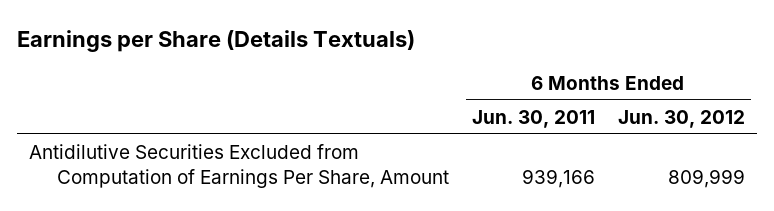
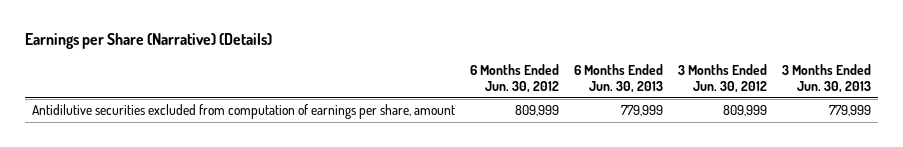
- Earnings per Share (Details Textuals)
+ Earnings per Share (Narrative) (Details)
- | 6 Months Ended Jun. 30, 2011 | 6 Months Ended Jun. 30, 2012
+ | 6 Months Ended Jun. 30, 2012 | 6 Months Ended Jun. 30, 2013 | 3 Months Ended Jun. 30, 2012 | 3 Months Ended Jun. 30, 2013
- Antidilutive Securities Excluded from Computation of Earnings Per Share, Amount | 939,166 | 809,999
+ Antidilutive securities excluded from computation of earnings per share, amount | 809,999 | 779,999 | 809,999 | 779,999

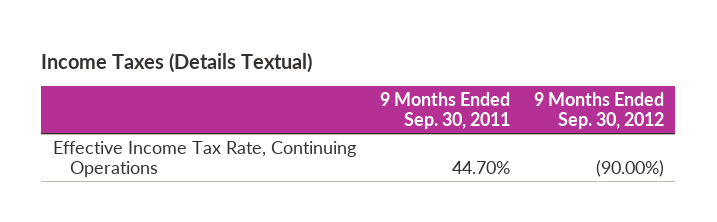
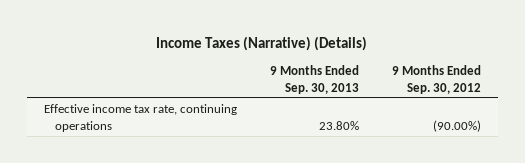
- Income Taxes (Details Textual)
+ Income Taxes (Narrative) (Details)
- | 9 Months Ended Sep. 30, 2011 | 9 Months Ended Sep. 30, 2012
+ | 9 Months Ended Sep. 30, 2013 | 9 Months Ended Sep. 30, 2012
- Effective Income Tax Rate, Continuing Operations | 44.70% | (90.00%)
+ Effective income tax rate, continuing operations | 23.80% | (90.00%)

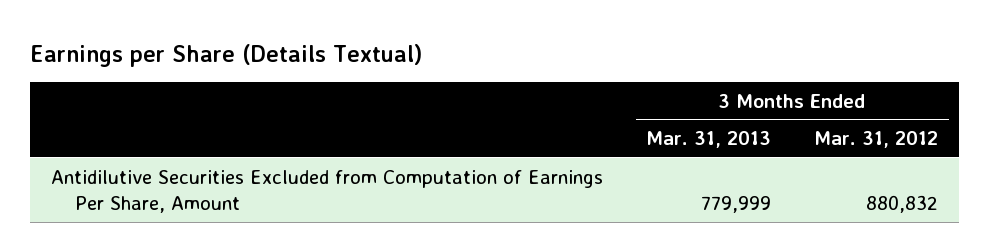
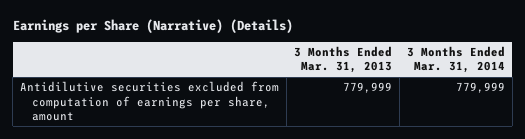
- Earnings per Share (Details Textual)
+ Earnings per Share (Narrative) (Details)
- | 3 Months Ended Mar. 31, 2013 | 3 Months Ended Mar. 31, 2012
+ | 3 Months Ended Mar. 31, 2013 | 3 Months Ended Mar. 31, 2014
- Antidilutive Securities Excluded from Computation of Earnings Per Share, Amount | 779,999 | 880,832
+ Antidilutive securities excluded from computation of earnings per share, amount | 779,999 | 779,999

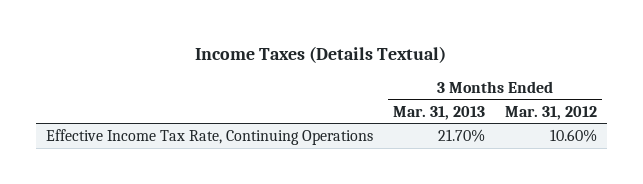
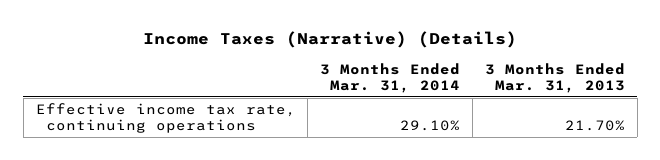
- Income Taxes (Details Textual)
+ Income Taxes (Narrative) (Details)
- | 3 Months Ended Mar. 31, 2013 | 3 Months Ended Mar. 31, 2012
+ | 3 Months Ended Mar. 31, 2014 | 3 Months Ended Mar. 31, 2013
- Effective Income Tax Rate, Continuing Operations | 21.70% | 10.60%
+ Effective income tax rate, continuing operations | 29.10% | 21.70%

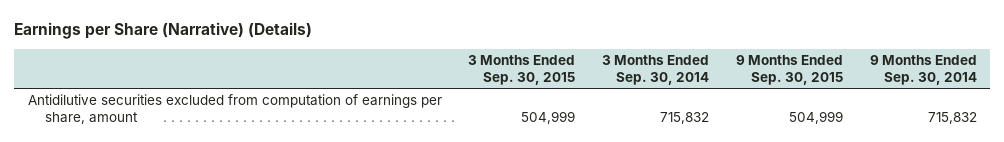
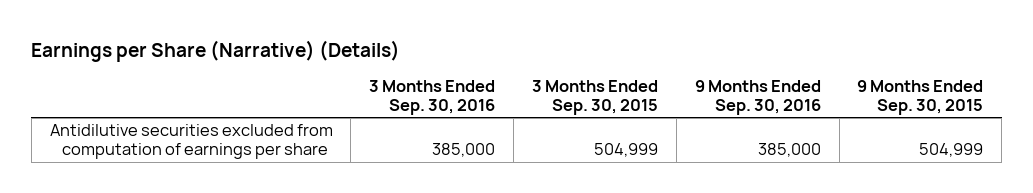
- | 3 Months Ended Sep. 30, 2015 | 3 Months Ended Sep. 30, 2014 | 9 Months Ended Sep. 30, 2015 | 9 Months Ended Sep. 30, 2014
+ | 3 Months Ended Sep. 30, 2016 | 3 Months Ended Sep. 30, 2015 | 9 Months Ended Sep. 30, 2016 | 9 Months Ended Sep. 30, 2015
- Antidilutive securities excluded from computation of earnings per share, amount | 504,999 | 715,832 | 504,999 | 715,832
+ Antidilutive securities excluded from computation of earnings per share | 385,000 | 504,999 | 385,000 | 504,999

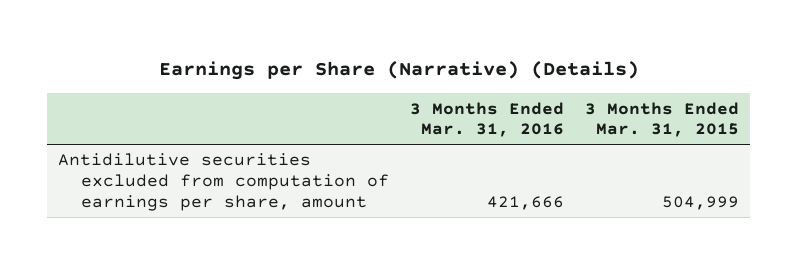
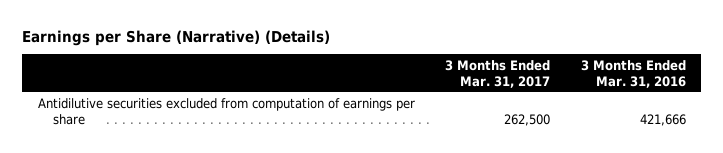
- | 3 Months Ended Mar. 31, 2016 | 3 Months Ended Mar. 31, 2015
+ | 3 Months Ended Mar. 31, 2017 | 3 Months Ended Mar. 31, 2016
- Antidilutive securities excluded from computation of earnings per share, amount | 421,666 | 504,999
+ Antidilutive securities excluded from computation of earnings per share | 262,500 | 421,666

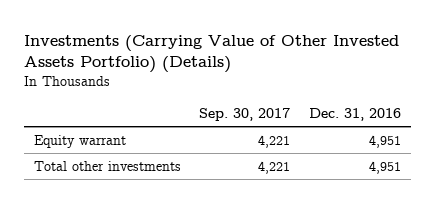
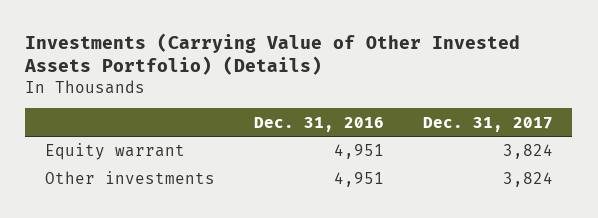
- | Sep. 30, 2017 | Dec. 31, 2016
+ | Dec. 31, 2016 | Dec. 31, 2017
- Total other investments | 4,221 | 4,951
+ Other investments | 4,951 | 3,824

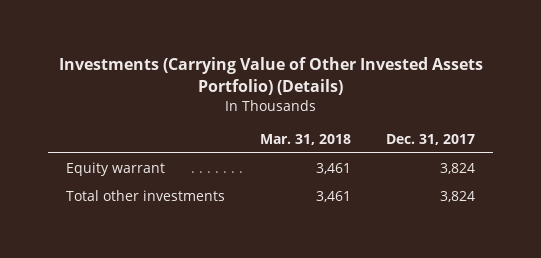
- | Dec. 31, 2016 | Dec. 31, 2017
+ | Mar. 31, 2018 | Dec. 31, 2017
- Other investments | 4,951 | 3,824
+ Total other investments | 3,461 | 3,824

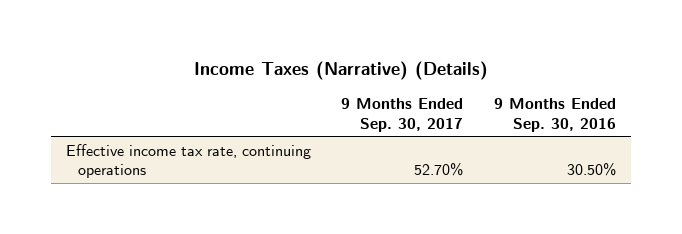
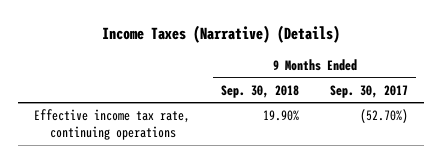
- | 9 Months Ended Sep. 30, 2017 | 9 Months Ended Sep. 30, 2016
+ | 9 Months Ended Sep. 30, 2018 | 9 Months Ended Sep. 30, 2017
- Effective income tax rate, continuing operations | 52.70% | 30.50%
+ Effective income tax rate, continuing operations | 19.90% | (52.70%)

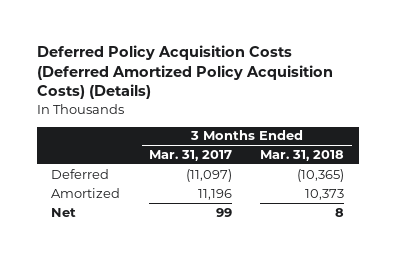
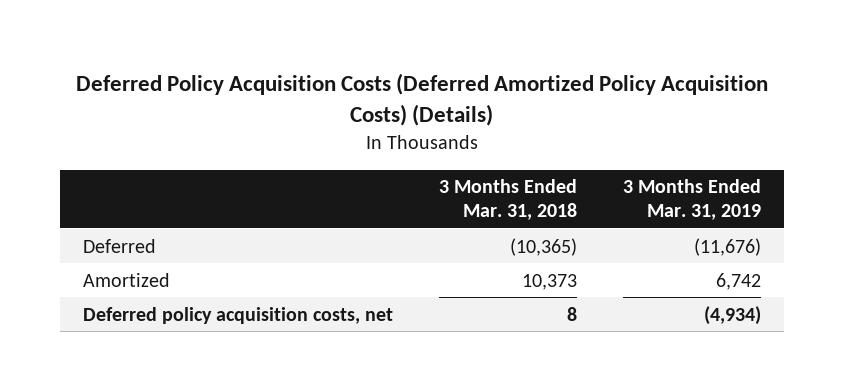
- | 3 Months Ended Mar. 31, 2017 | 3 Months Ended Mar. 31, 2018
+ | 3 Months Ended Mar. 31, 2018 | 3 Months Ended Mar. 31, 2019
- Net | 99 | 8
+ Deferred policy acquisition costs, net | 8 | (4,934)

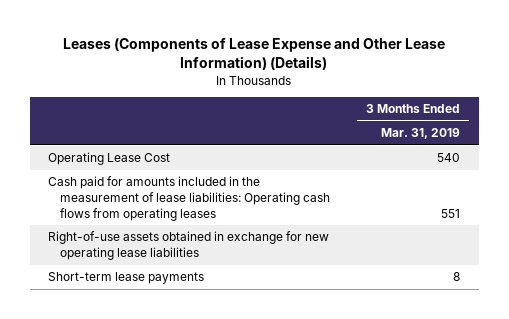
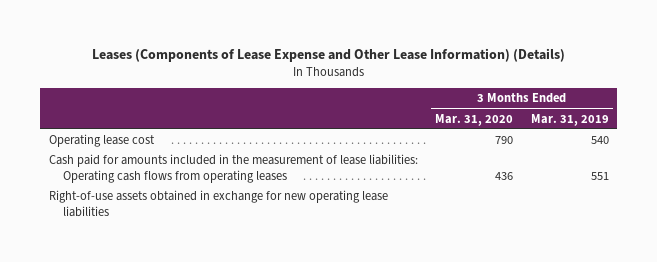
- | 3 Months Ended Mar. 31, 2019
+ | 3 Months Ended Mar. 31, 2020 | 3 Months Ended Mar. 31, 2019
- Operating Lease Cost | 540
+ Operating lease cost | 790 | 540
- Short-term lease payments | 8

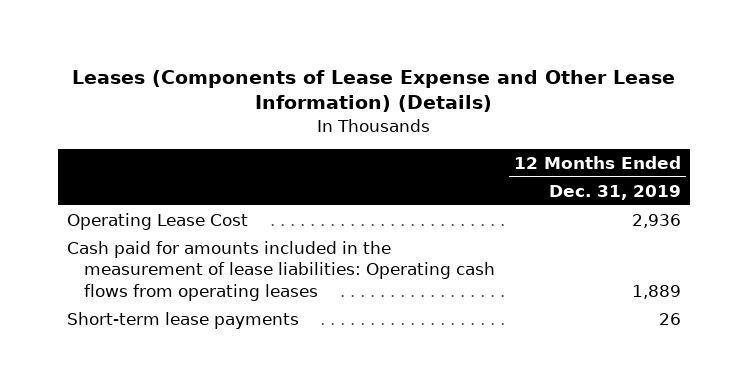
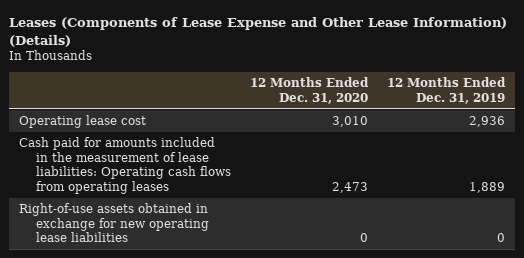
- | 12 Months Ended Dec. 31, 2019
+ | 12 Months Ended Dec. 31, 2020 | 12 Months Ended Dec. 31, 2019
- Operating Lease Cost | 2,936
+ Operating lease cost | 3,010 | 2,936
- Short-term lease payments | 26
+ Right-of-use assets obtained in exchange for new operating lease liabilities | 0 | 0

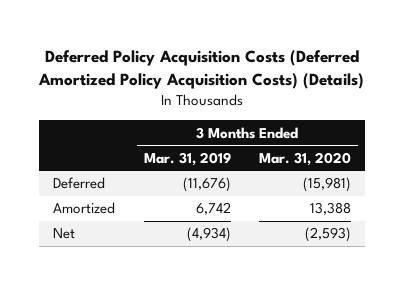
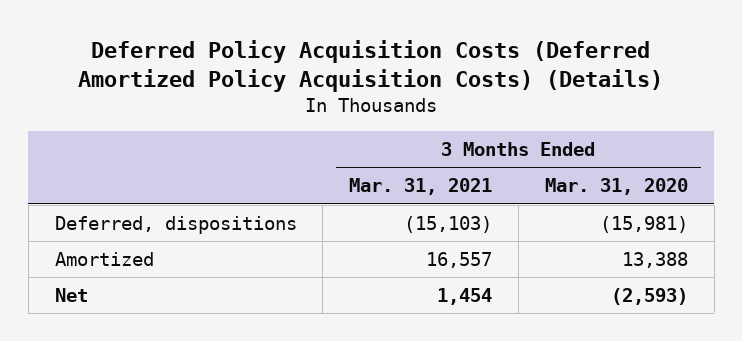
- | 3 Months Ended Mar. 31, 2019 | 3 Months Ended Mar. 31, 2020
+ | 3 Months Ended Mar. 31, 2021 | 3 Months Ended Mar. 31, 2020
- Deferred | (11,676) | (15,981)
+ Deferred, dispositions | (15,103) | (15,981)

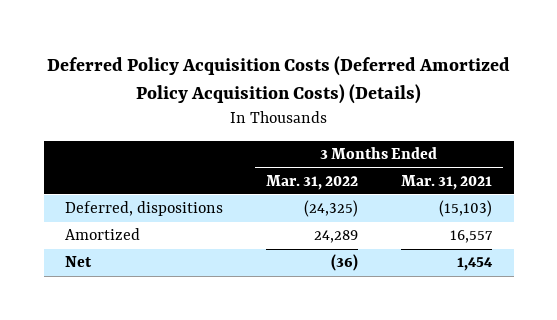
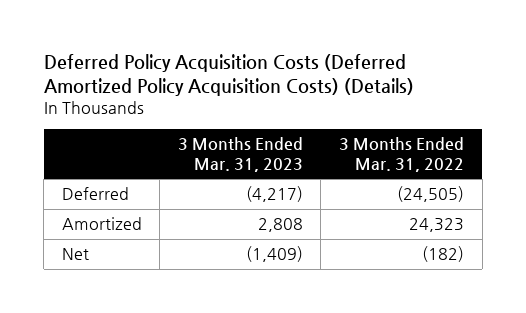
- | 3 Months Ended Mar. 31, 2022 | 3 Months Ended Mar. 31, 2021
+ | 3 Months Ended Mar. 31, 2023 | 3 Months Ended Mar. 31, 2022
- Deferred, dispositions | (24,325) | (15,103)
- Amortized | 24,289 | 16,557
- Net | (36) | 1,454
+ Deferred | (4,217) | (24,505)
+ Amortized | 2,808 | 24,323
+ Net | (1,409) | (182)

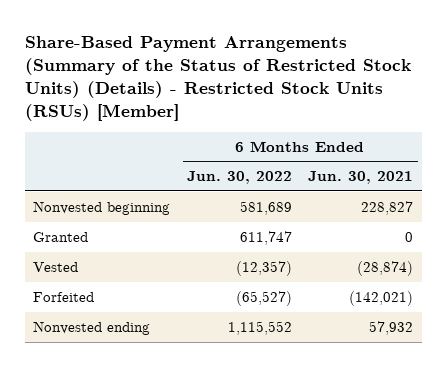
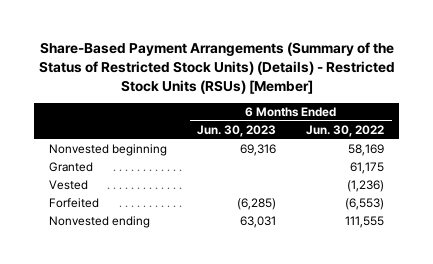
- | 6 Months Ended Jun. 30, 2022 | 6 Months Ended Jun. 30, 2021
+ | 6 Months Ended Jun. 30, 2023 | 6 Months Ended Jun. 30, 2022
- Nonvested beginning | 581,689 | 228,827
- Granted | 611,747 | 0
- Vested | (12,357) | (28,874)
- Forfeited | (65,527) | (142,021)
- Nonvested ending | 1,115,552 | 57,932
+ Nonvested beginning | 69,316 | 58,169
+ Granted | | 61,175
+ Vested | | (1,236)
+ Forfeited | (6,285) | (6,553)
+ Nonvested ending | 63,031 | 111,555

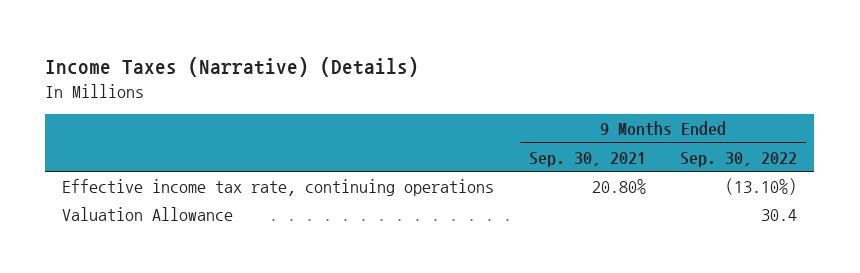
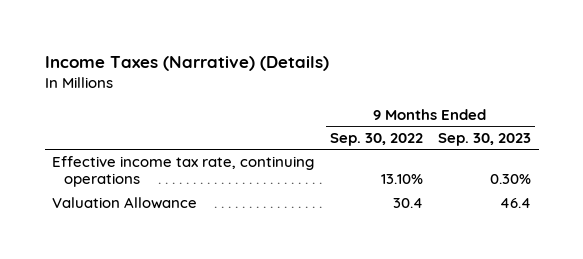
- | 9 Months Ended Sep. 30, 2021 | 9 Months Ended Sep. 30, 2022
+ | 9 Months Ended Sep. 30, 2022 | 9 Months Ended Sep. 30, 2023
- Effective income tax rate, continuing operations | 20.80% | (13.10%)
+ Effective income tax rate, continuing operations | 13.10% | 0.30%

